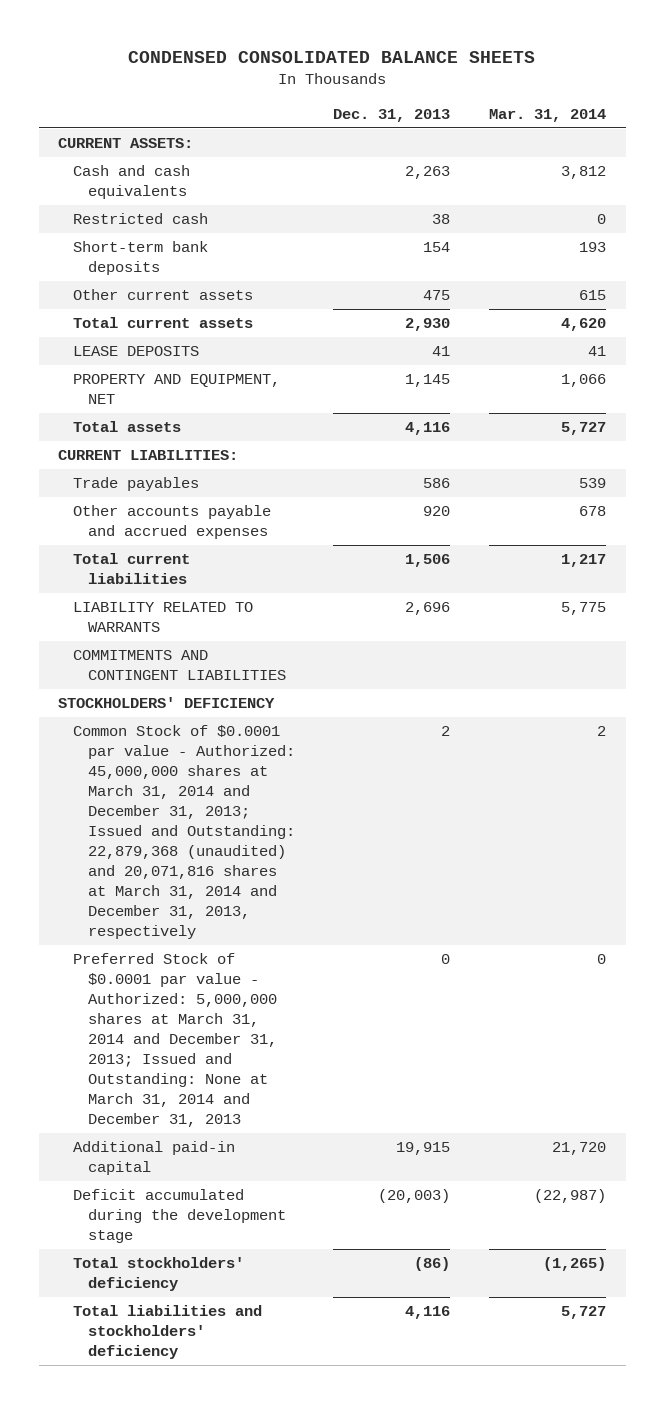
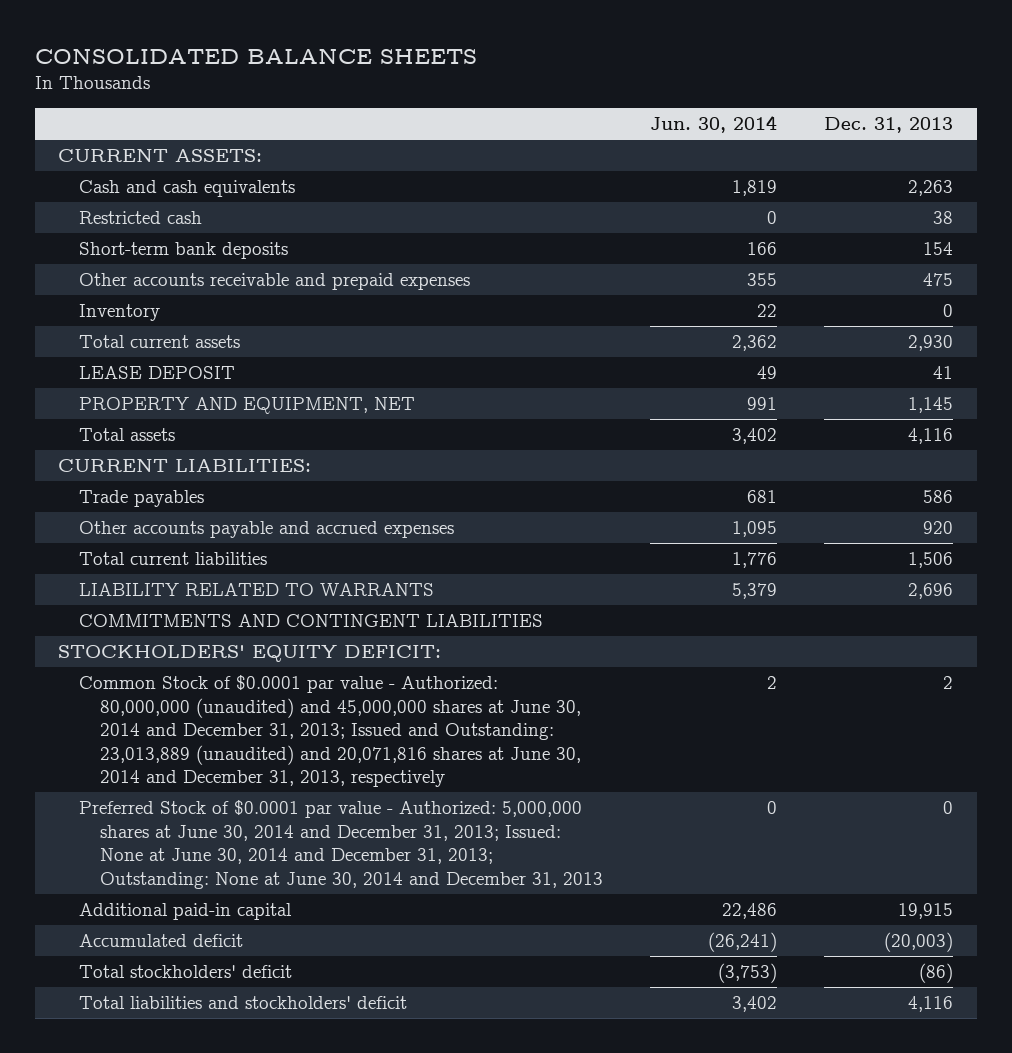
- CONDENSED CONSOLIDATED BALANCE SHEETS
+ CONSOLIDATED BALANCE SHEETS
- | Dec. 31, 2013 | Mar. 31, 2014
+ | Jun. 30, 2014 | Dec. 31, 2013
- Other current assets | 475 | 615
+ Other accounts receivable and prepaid expenses | 355 | 475
+ Inventory | 22 | 0
- LEASE DEPOSITS | 41 | 41
+ LEASE DEPOSIT | 49 | 41
- STOCKHOLDERS' DEFICIENCY
- Common Stock of $0.0001 par value - Authorized: 45,000,000 shares at March 31, 2014 and December 31, 2013; Issued and Outstanding: 22,879,368 (unaudited) and 20,071,816 shares at March 31, 2014 and December 31, 2013, respectively | 2 | 2
- Preferred Stock of $0.0001 par value - Authorized: 5,000,000 shares at March 31, 2014 and December 31, 2013; Issued and Outstanding: None at March 31, 2014 and December 31, 2013 | 0 | 0
+ STOCKHOLDERS' EQUITY DEFICIT:
+ Common Stock of $0.0001 par value - Authorized: 80,000,000 (unaudited) and 45,000,000 shares at June 30, 2014 and December 31, 2013; Issued and Outstanding: 23,013,889 (unaudited) and 20,071,816 shares at June 30, 2014 and December 31, 2013, respectively | 2 | 2
+ Preferred Stock of $0.0001 par value - Authorized: 5,000,000 shares at June 30, 2014 and December 31, 2013; Issued: None at June 30, 2014 and December 31, 2013; Outstanding: None at June 30, 2014 and December 31, 2013 | 0 | 0
- Deficit accumulated during the development stage | (20,003) | (22,987)
- Total stockholders' deficiency | (86) | (1,265)
- Total liabilities and stockholders' deficiency | 4,116 | 5,727
+ Accumulated deficit | (26,241) | (20,003)
+ Total stockholders' deficit | (3,753) | (86)
+ Total liabilities and stockholders' deficit | 3,402 | 4,116

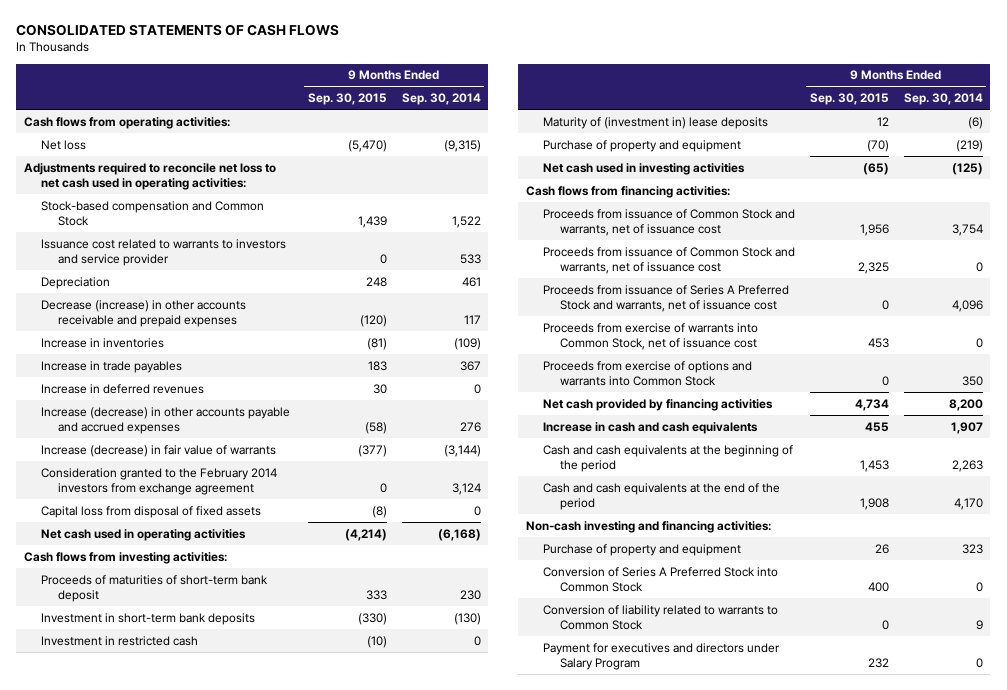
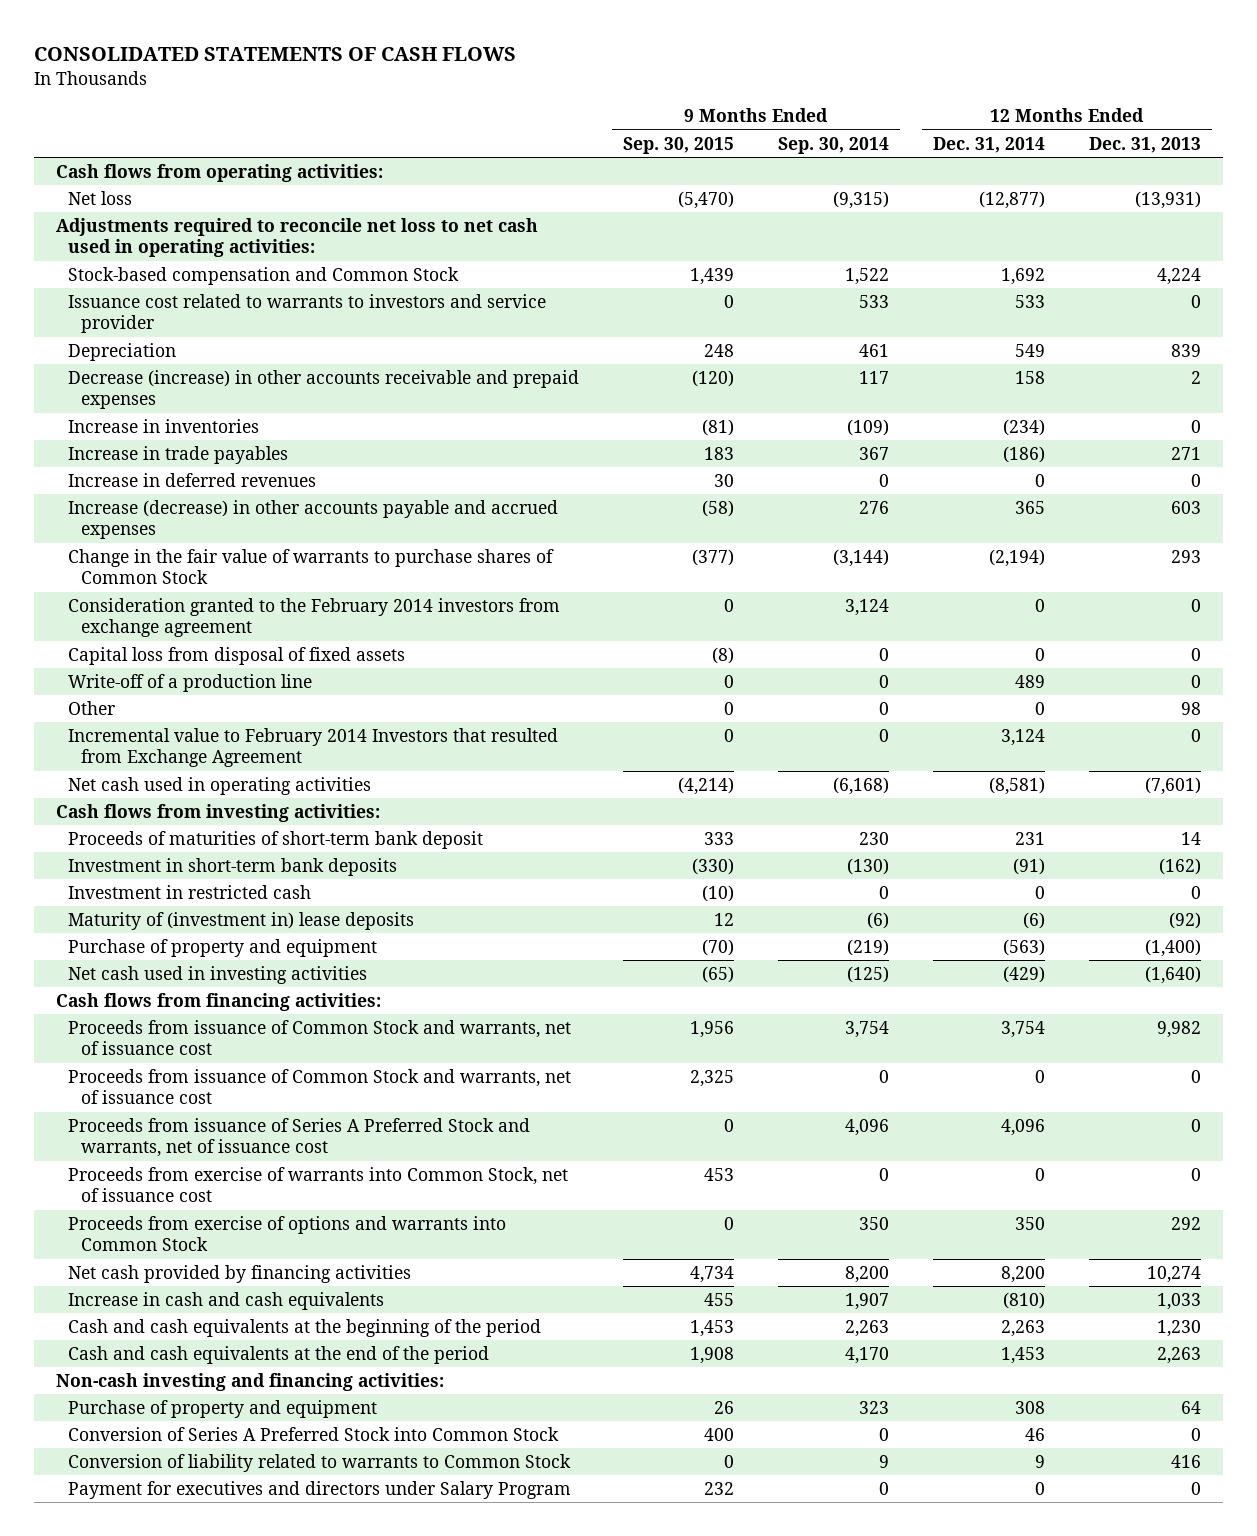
- | 9 Months Ended Sep. 30, 2015 | 9 Months Ended Sep. 30, 2014
+ | 9 Months Ended Sep. 30, 2015 | 9 Months Ended Sep. 30, 2014 | 12 Months Ended Dec. 31, 2014 | 12 Months Ended Dec. 31, 2013
- Increase (decrease) in fair value of warrants | (377) | (3,144)
+ Change in the fair value of warrants to purchase shares of Common Stock | (377) | (3,144) | (2,194) | 293
+ Write-off of a production line | 0 | 0 | 489 | 0
+ Other | 0 | 0 | 0 | 98
+ Incremental value to February 2014 Investors that resulted from Exchange Agreement | 0 | 0 | 3,124 | 0

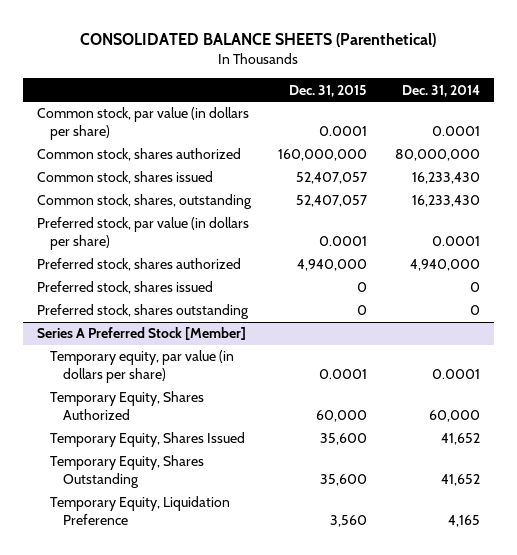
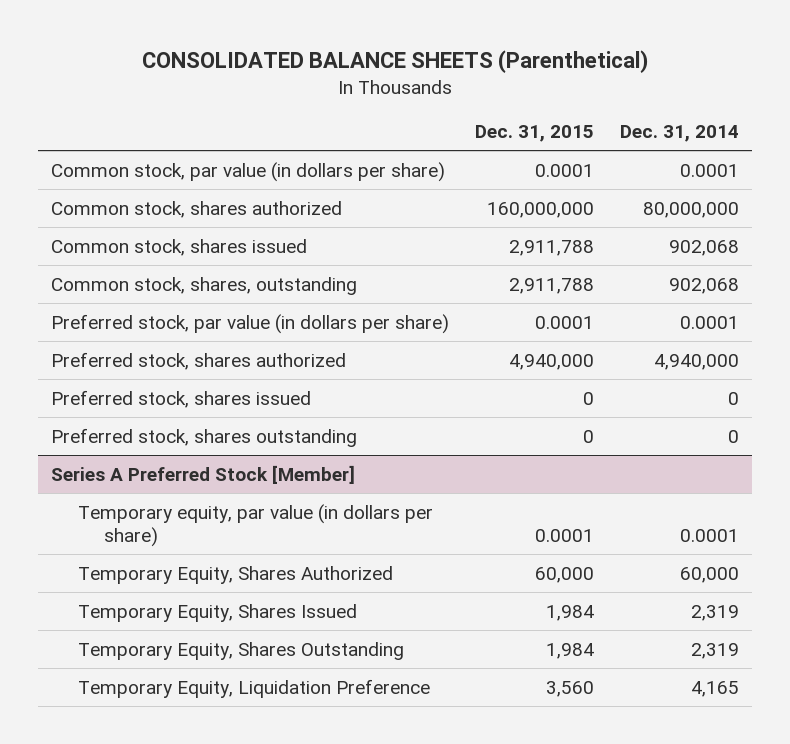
- Common stock, shares issued | 52,407,057 | 16,233,430
- Common stock, shares, outstanding | 52,407,057 | 16,233,430
+ Common stock, shares issued | 2,911,788 | 902,068
+ Common stock, shares, outstanding | 2,911,788 | 902,068
@ Series A Preferred Stock [Member]
- Temporary Equity, Shares Issued | 35,600 | 41,652
- Temporary Equity, Shares Outstanding | 35,600 | 41,652
+ Temporary Equity, Shares Issued | 1,984 | 2,319
+ Temporary Equity, Shares Outstanding | 1,984 | 2,319

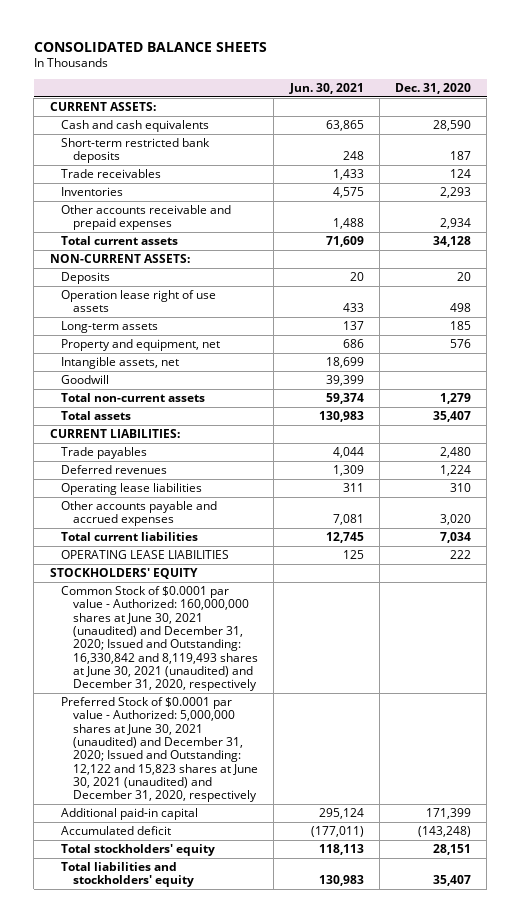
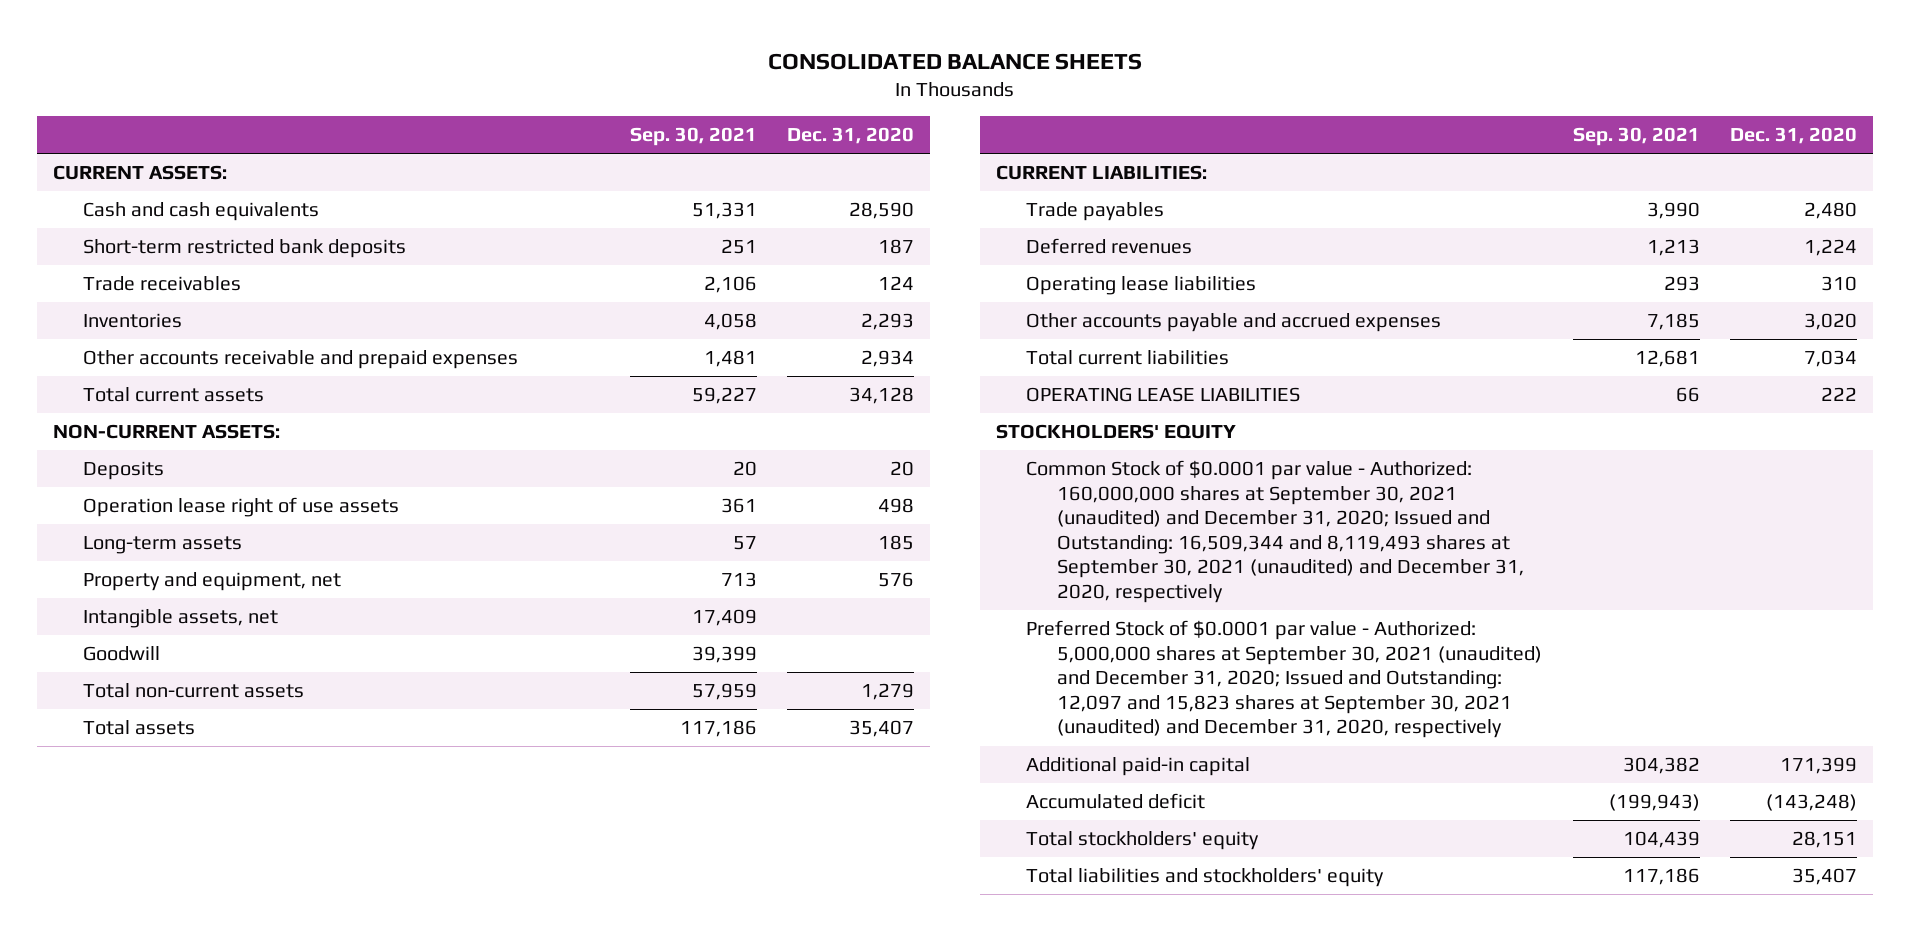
- | Jun. 30, 2021 | Dec. 31, 2020
+ | Sep. 30, 2021 | Dec. 31, 2020
- Common Stock of $0.0001 par value - Authorized: 160,000,000 shares at June 30, 2021 (unaudited) and December 31, 2020; Issued and Outstanding: 16,330,842 and 8,119,493 shares at June 30, 2021 (unaudited) and December 31, 2020, respectively
- Preferred Stock of $0.0001 par value - Authorized: 5,000,000 shares at June 30, 2021 (unaudited) and December 31, 2020; Issued and Outstanding: 12,122 and 15,823 shares at June 30, 2021 (unaudited) and December 31, 2020, respectively
+ Common Stock of $0.0001 par value - Authorized: 160,000,000 shares at September 30, 2021 (unaudited) and December 31, 2020; Issued and Outstanding: 16,509,344 and 8,119,493 shares at September 30, 2021 (unaudited) and December 31, 2020, respectively
+ Preferred Stock of $0.0001 par value - Authorized: 5,000,000 shares at September 30, 2021 (unaudited) and December 31, 2020; Issued and Outstanding: 12,097 and 15,823 shares at September 30, 2021 (unaudited) and December 31, 2020, respectively

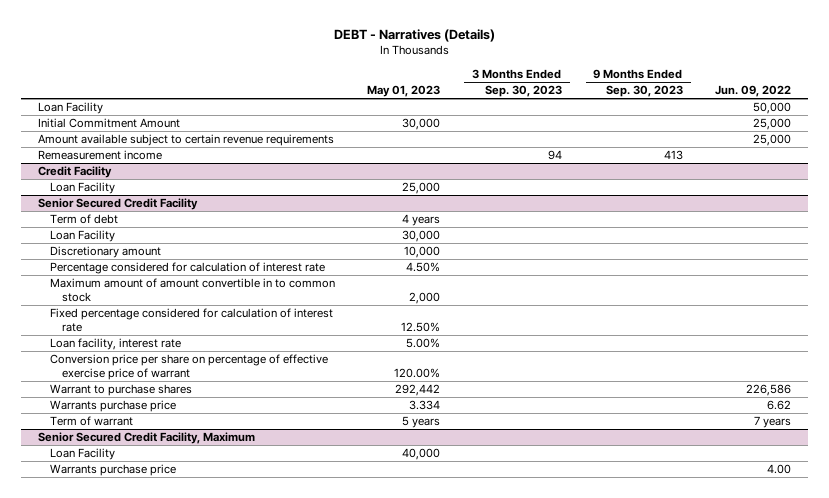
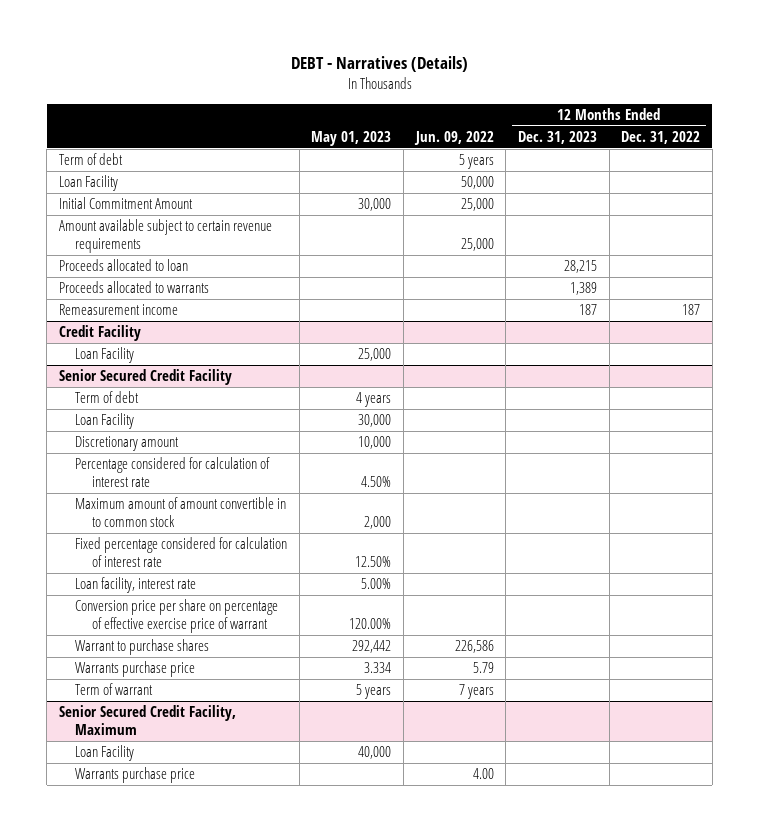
- | May 01, 2023 | 3 Months Ended Sep. 30, 2023 | 9 Months Ended Sep. 30, 2023 | Jun. 09, 2022
+ | May 01, 2023 | Jun. 09, 2022 | 12 Months Ended Dec. 31, 2023 | 12 Months Ended Dec. 31, 2022
+ Term of debt | | 5 years | |
+ Proceeds allocated to loan | | | 28,215 |
+ Proceeds allocated to warrants | | | 1,389 |
@ Senior Secured Credit Facility
- Warrants purchase price | 3.334 | | | 6.62
+ Warrants purchase price | 3.334 | 5.79 | |

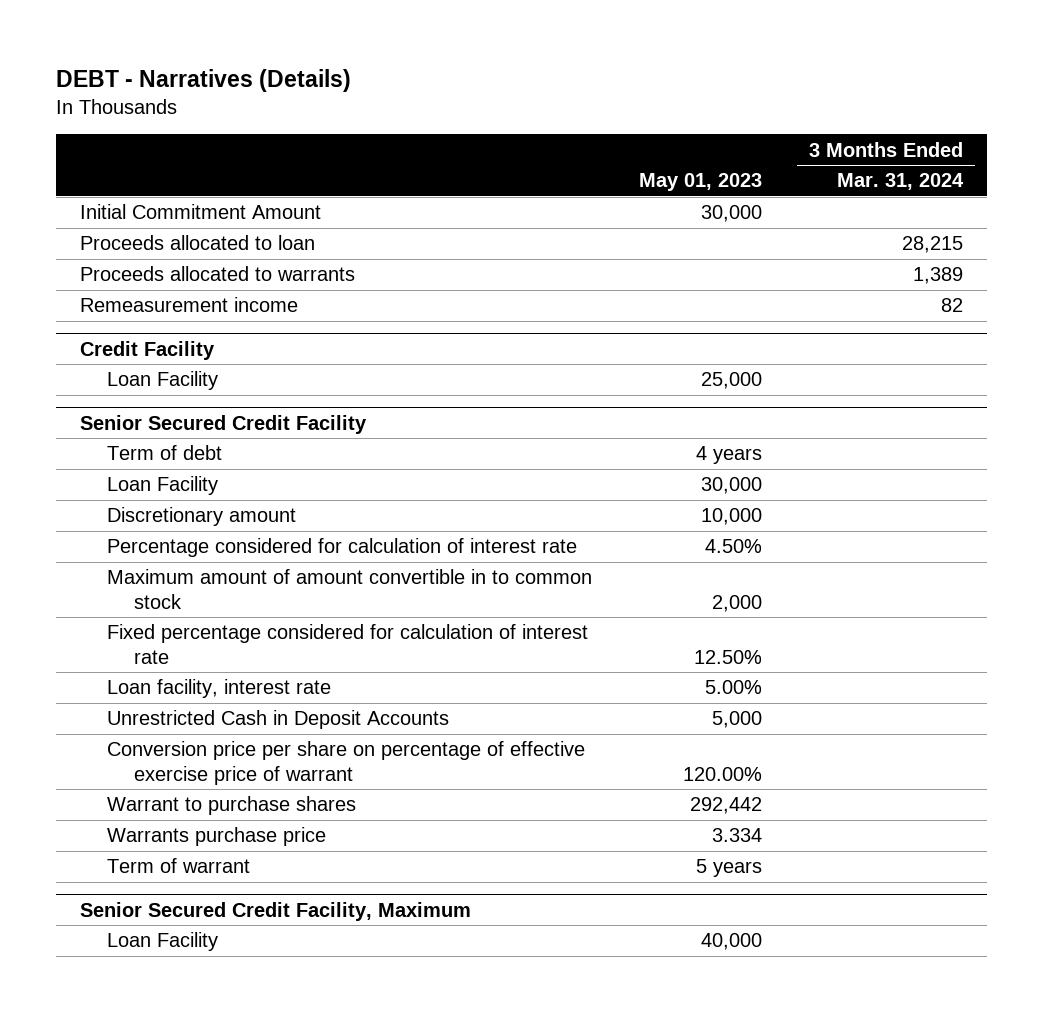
- | May 01, 2023 | Jun. 09, 2022 | 12 Months Ended Dec. 31, 2023 | 12 Months Ended Dec. 31, 2022
+ | May 01, 2023 | 3 Months Ended Mar. 31, 2024
- Term of debt | | 5 years | |
- Loan Facility | | 50,000 | |
- Amount available subject to certain revenue requirements | | 25,000 | |
@ Senior Secured Credit Facility
+ Unrestricted Cash in Deposit Accounts | 5,000 |
@ Senior Secured Credit Facility, Maximum
- Warrants purchase price | | 4.00 | |

